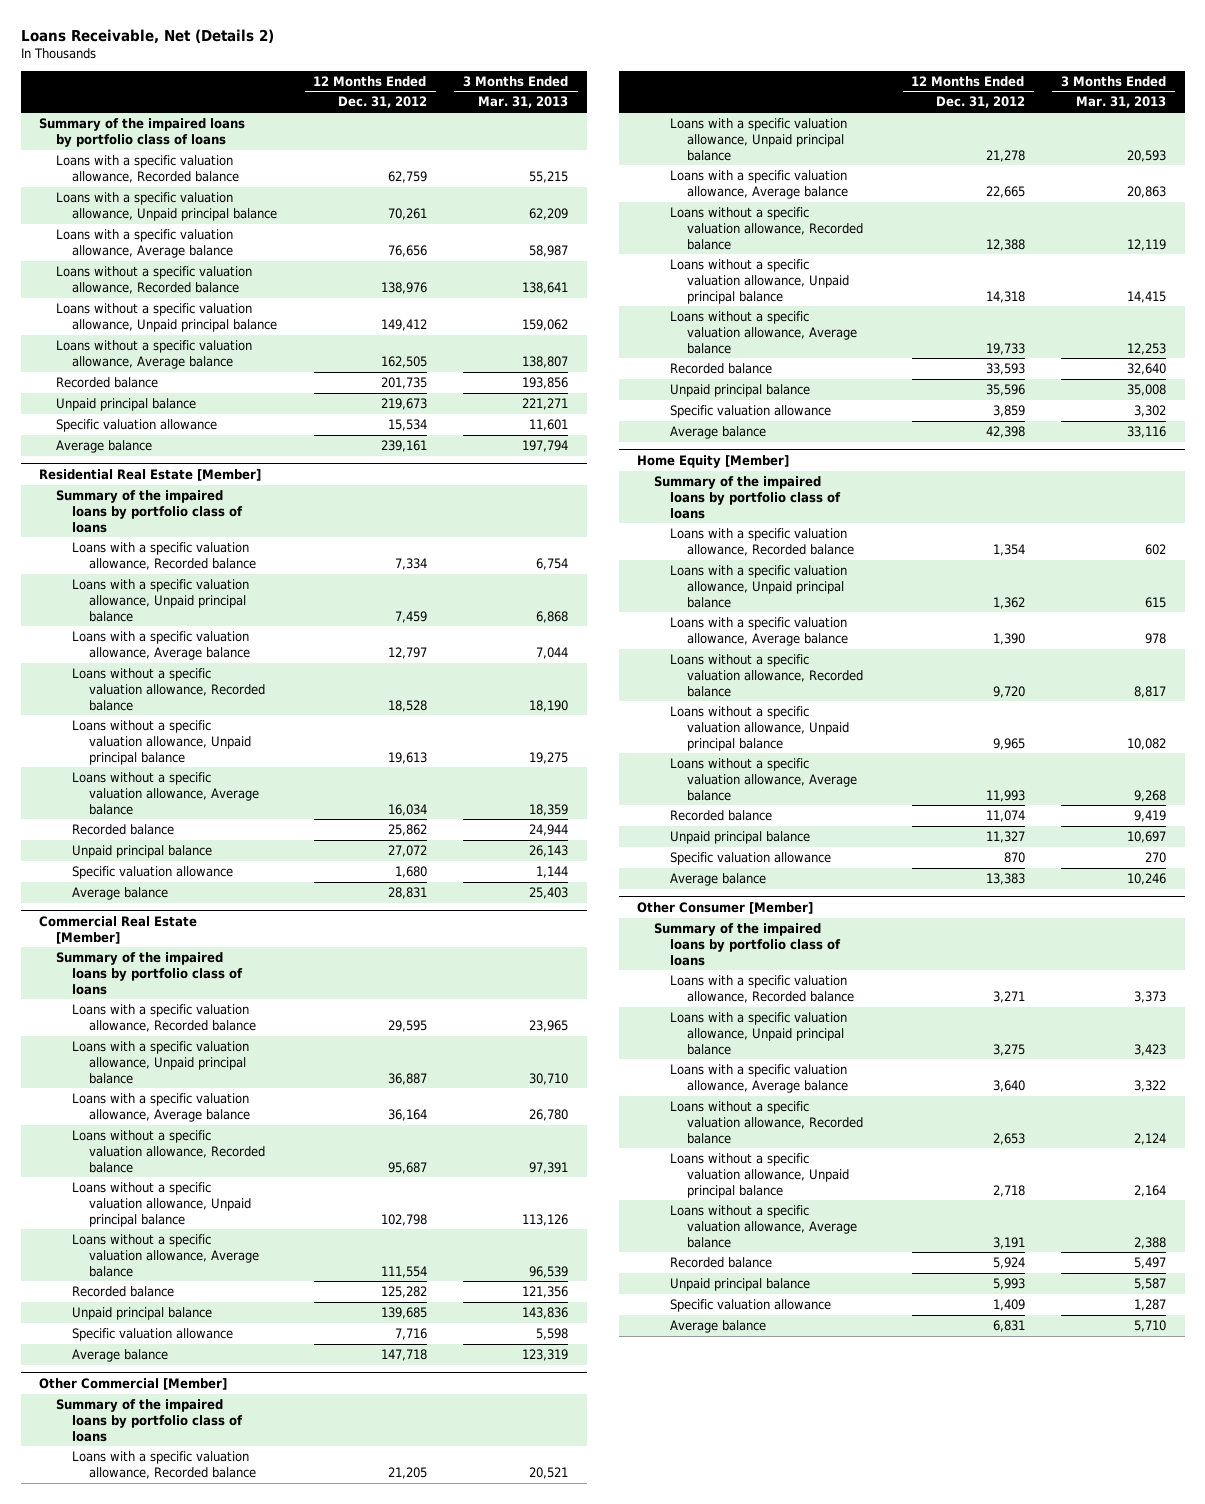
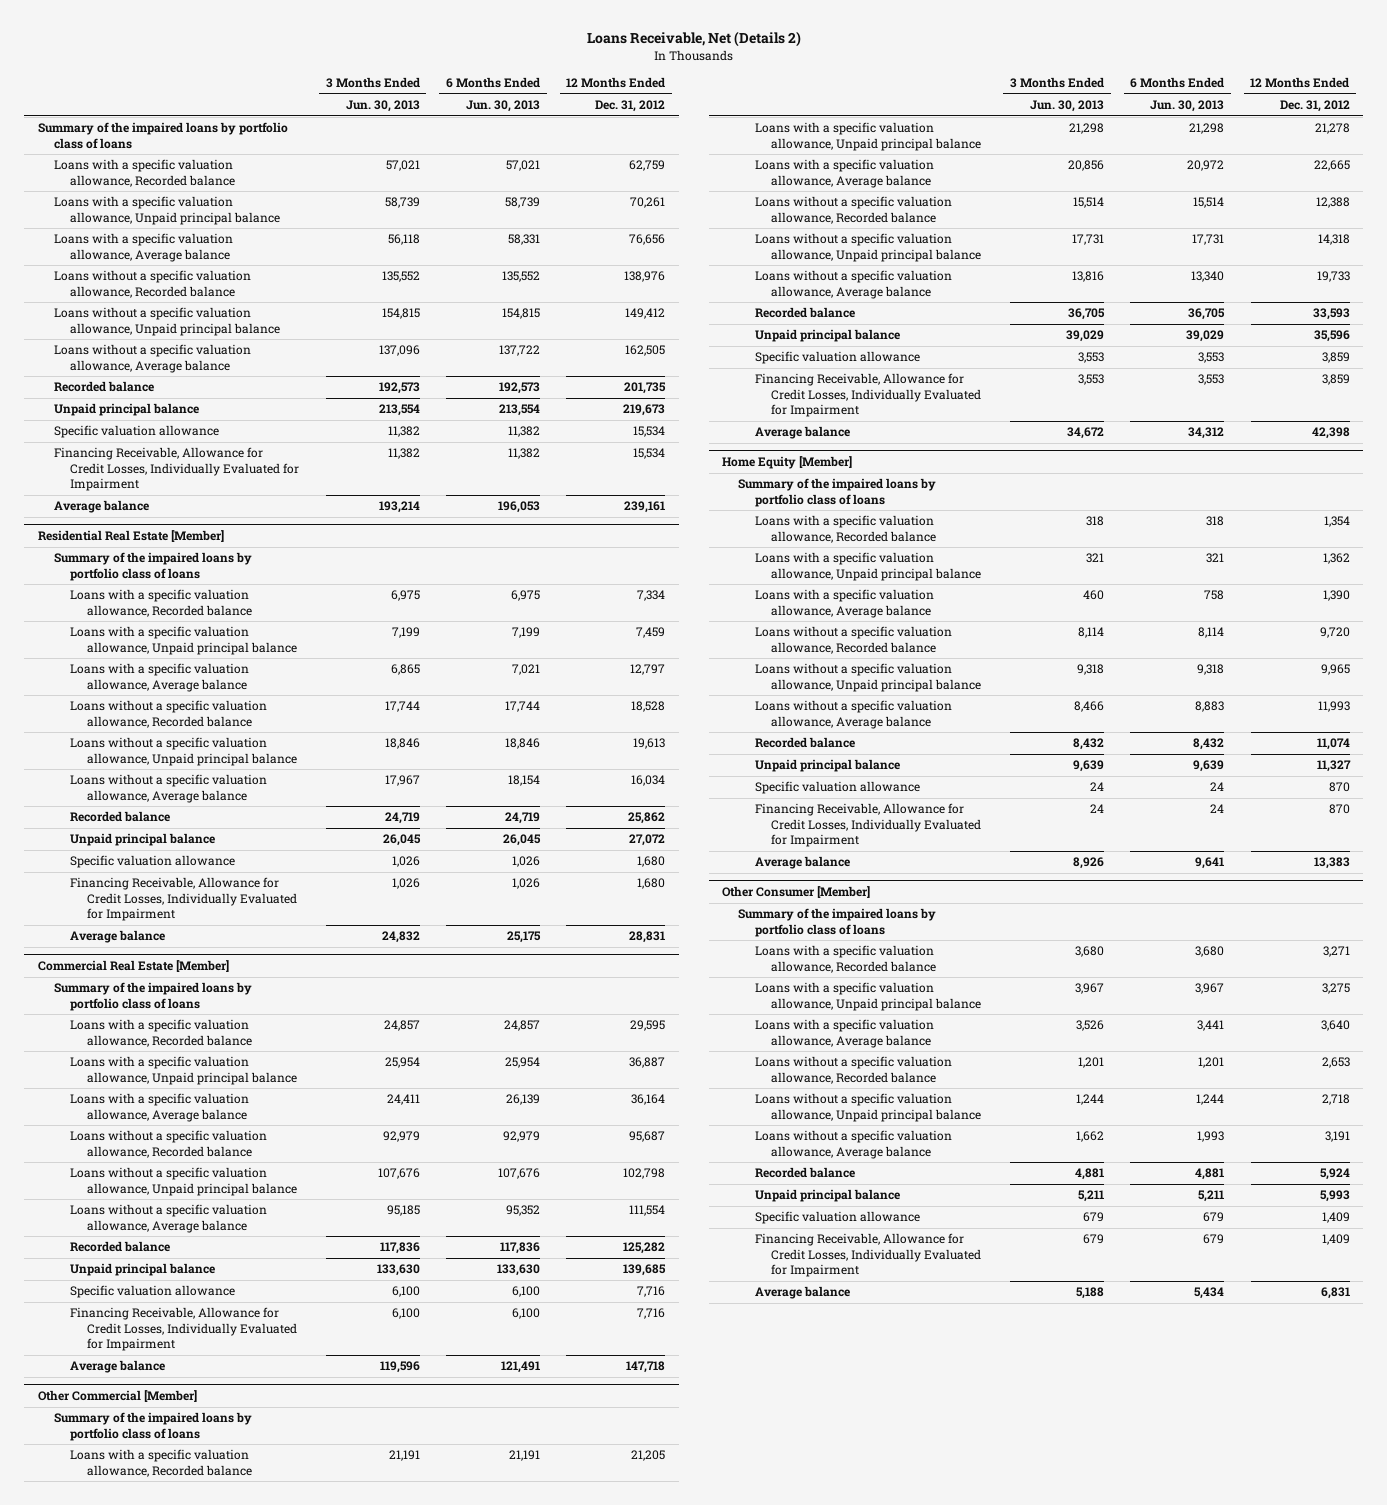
- | 12 Months Ended Dec. 31, 2012 | 3 Months Ended Mar. 31, 2013
+ | 3 Months Ended Jun. 30, 2013 | 6 Months Ended Jun. 30, 2013 | 12 Months Ended Dec. 31, 2012
+ Financing Receivable, Allowance for Credit Losses, Individually Evaluated for Impairment | 11,382 | 11,382 | 15,534
@ Residential Real Estate [Member]
+ Financing Receivable, Allowance for Credit Losses, Individually Evaluated for Impairment | 1,026 | 1,026 | 1,680
@ Commercial Real Estate [Member]
+ Financing Receivable, Allowance for Credit Losses, Individually Evaluated for Impairment | 6,100 | 6,100 | 7,716
@ Other Commercial [Member]
+ Financing Receivable, Allowance for Credit Losses, Individually Evaluated for Impairment | 3,553 | 3,553 | 3,859
@ Home Equity [Member]
+ Financing Receivable, Allowance for Credit Losses, Individually Evaluated for Impairment | 24 | 24 | 870
@ Other Consumer [Member]
+ Financing Receivable, Allowance for Credit Losses, Individually Evaluated for Impairment | 679 | 679 | 1,409

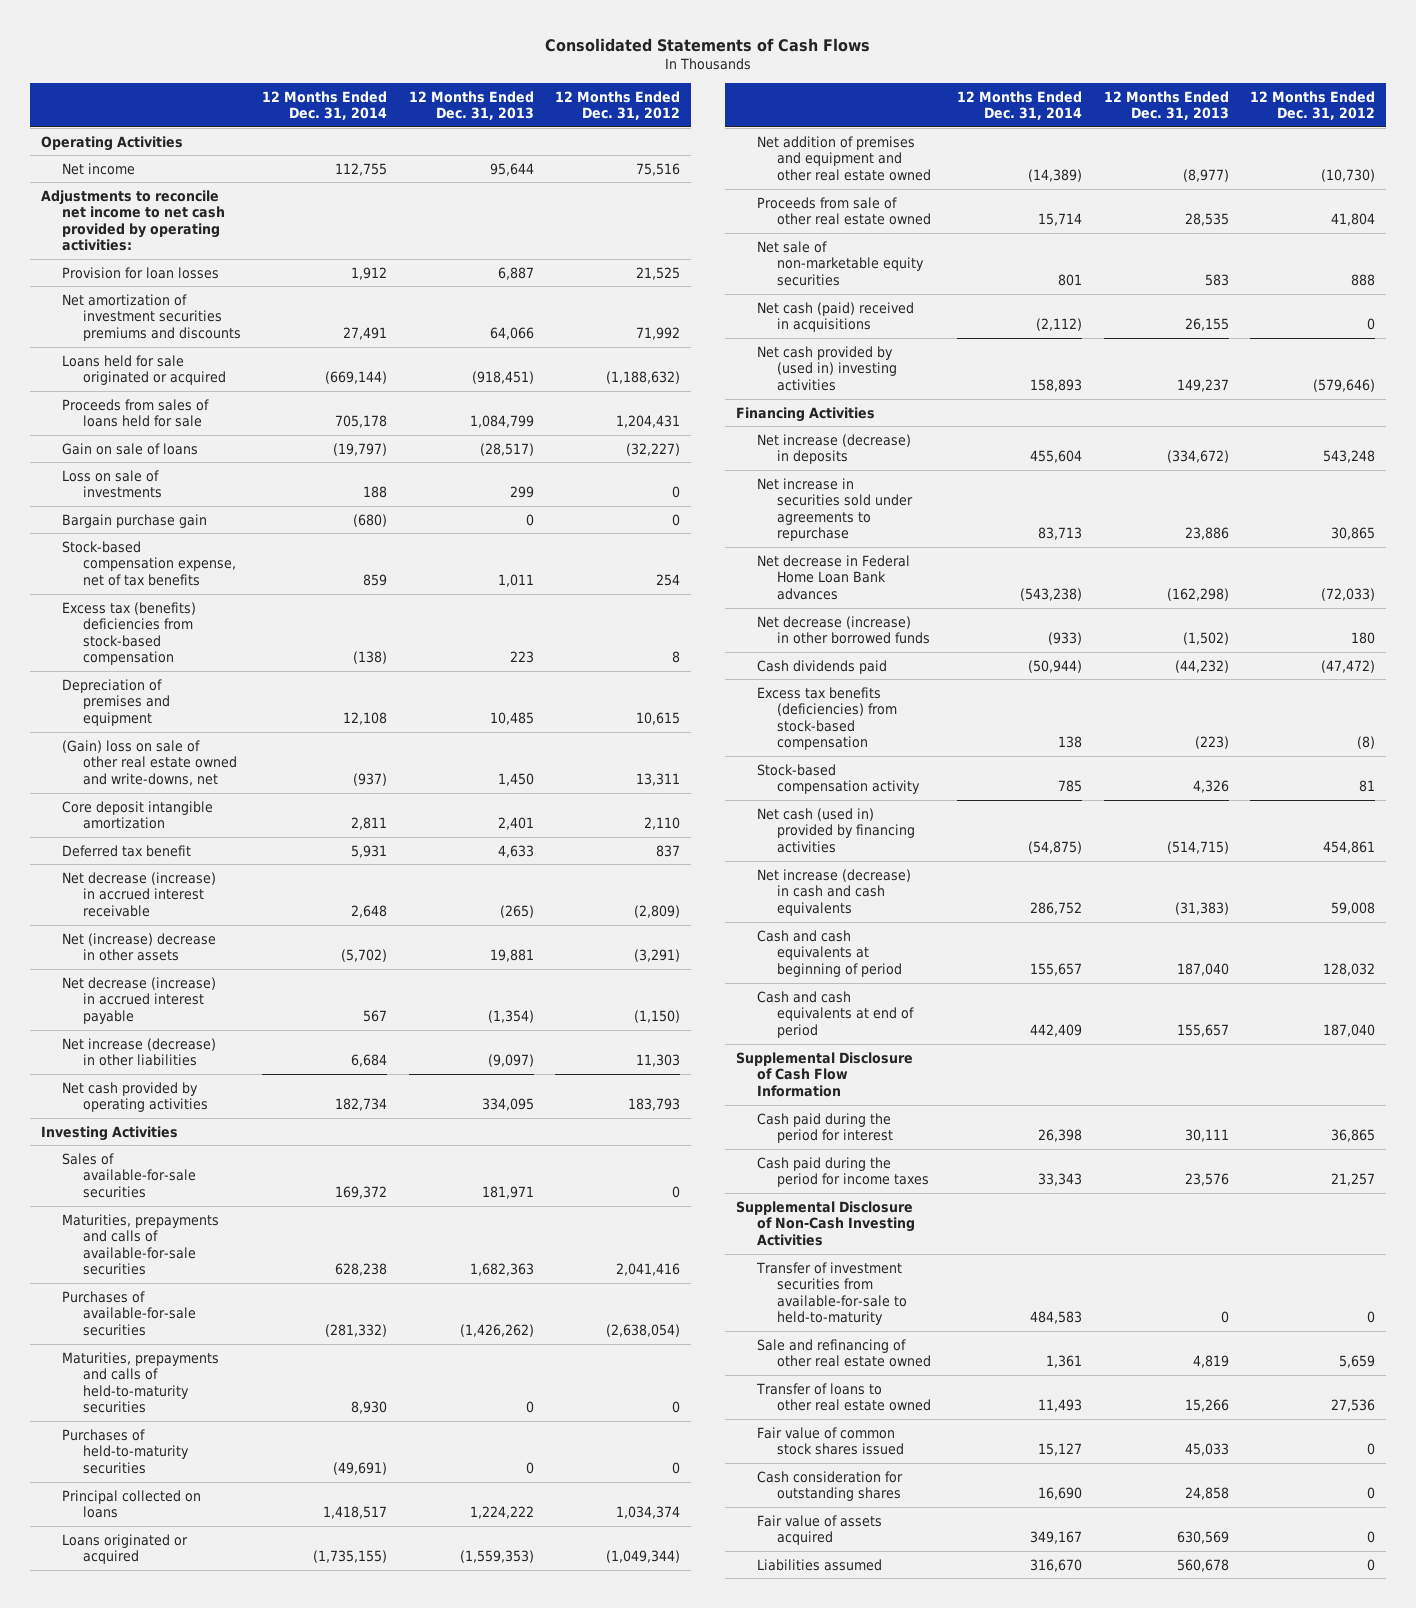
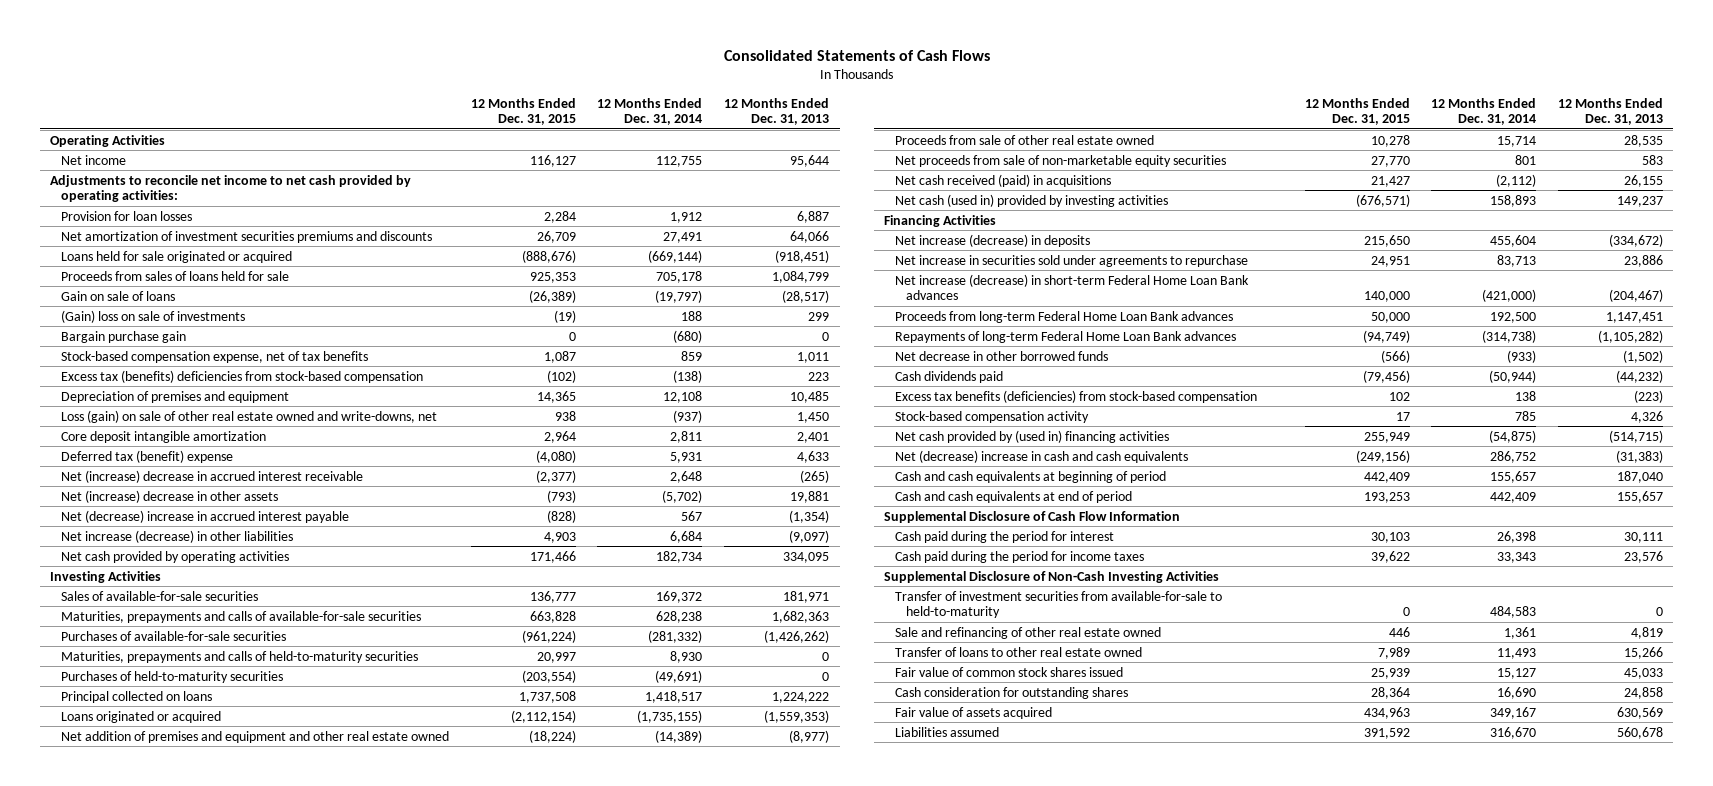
- | 12 Months Ended Dec. 31, 2014 | 12 Months Ended Dec. 31, 2013 | 12 Months Ended Dec. 31, 2012
+ | 12 Months Ended Dec. 31, 2015 | 12 Months Ended Dec. 31, 2014 | 12 Months Ended Dec. 31, 2013
- Loss on sale of investments | 188 | 299 | 0
+ (Gain) loss on sale of investments | (19) | 188 | 299
- (Gain) loss on sale of other real estate owned and write-downs, net | (937) | 1,450 | 13,311
+ Loss (gain) on sale of other real estate owned and write-downs, net | 938 | (937) | 1,450
- Deferred tax benefit | 5,931 | 4,633 | 837
- Net decrease (increase) in accrued interest receivable | 2,648 | (265) | (2,809)
+ Deferred tax (benefit) expense | (4,080) | 5,931 | 4,633
+ Net (increase) decrease in accrued interest receivable | (2,377) | 2,648 | (265)
- Net decrease (increase) in accrued interest payable | 567 | (1,354) | (1,150)
+ Net (decrease) increase in accrued interest payable | (828) | 567 | (1,354)
- Net sale of non-marketable equity securities | 801 | 583 | 888
- Net cash (paid) received in acquisitions | (2,112) | 26,155 | 0
- Net cash provided by (used in) investing activities | 158,893 | 149,237 | (579,646)
+ Net proceeds from sale of non-marketable equity securities | 27,770 | 801 | 583
+ Net cash received (paid) in acquisitions | 21,427 | (2,112) | 26,155
+ Net cash (used in) provided by investing activities | (676,571) | 158,893 | 149,237
- Net decrease in Federal Home Loan Bank advances | (543,238) | (162,298) | (72,033)
- Net decrease (increase) in other borrowed funds | (933) | (1,502) | 180
+ Net increase (decrease) in short-term Federal Home Loan Bank advances | 140,000 | (421,000) | (204,467)
+ Proceeds from long-term Federal Home Loan Bank advances | 50,000 | 192,500 | 1,147,451
+ Repayments of long-term Federal Home Loan Bank advances | (94,749) | (314,738) | (1,105,282)
+ Net decrease in other borrowed funds | (566) | (933) | (1,502)
- Net cash (used in) provided by financing activities | (54,875) | (514,715) | 454,861
- Net increase (decrease) in cash and cash equivalents | 286,752 | (31,383) | 59,008
+ Net cash provided by (used in) financing activities | 255,949 | (54,875) | (514,715)
+ Net (decrease) increase in cash and cash equivalents | (249,156) | 286,752 | (31,383)

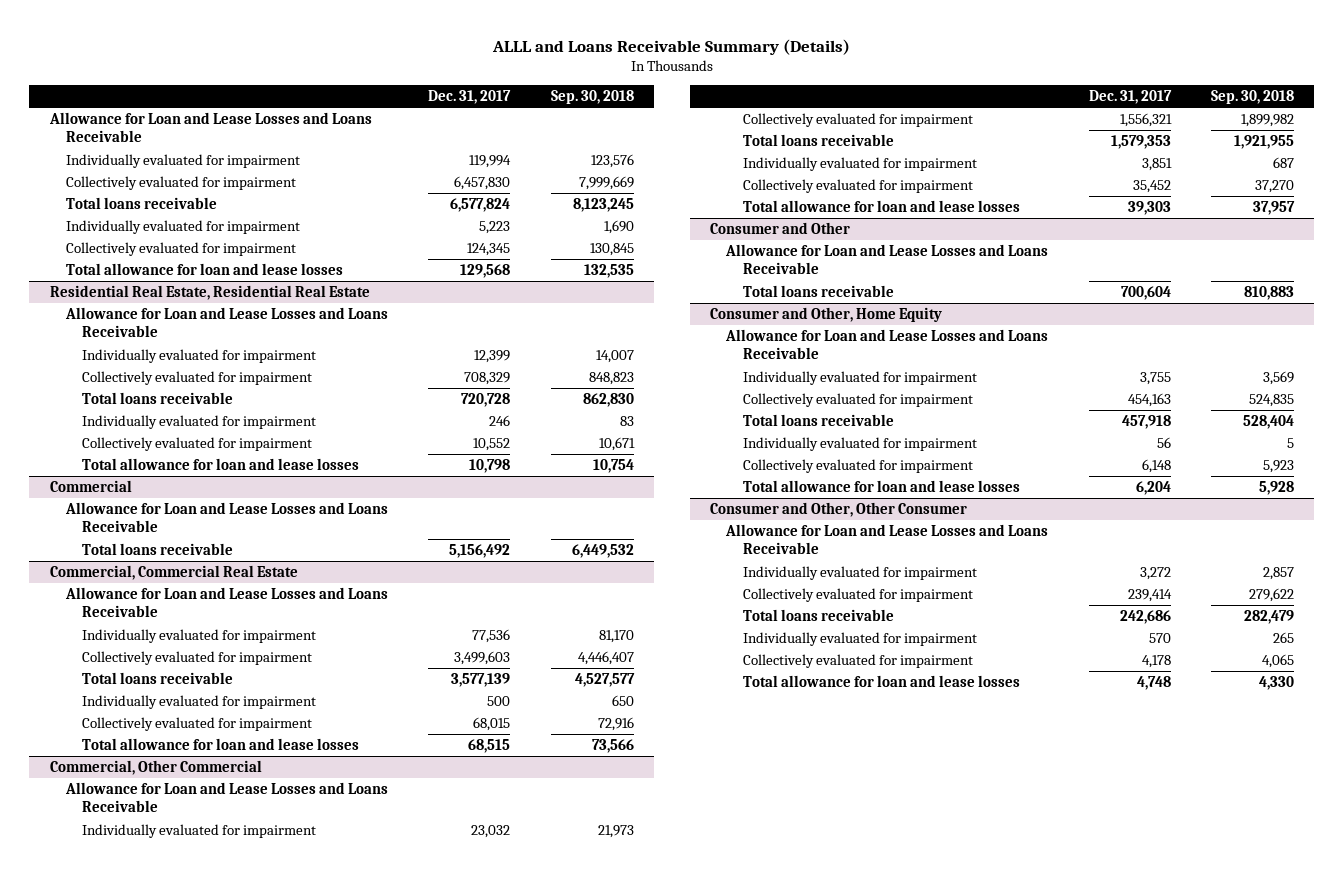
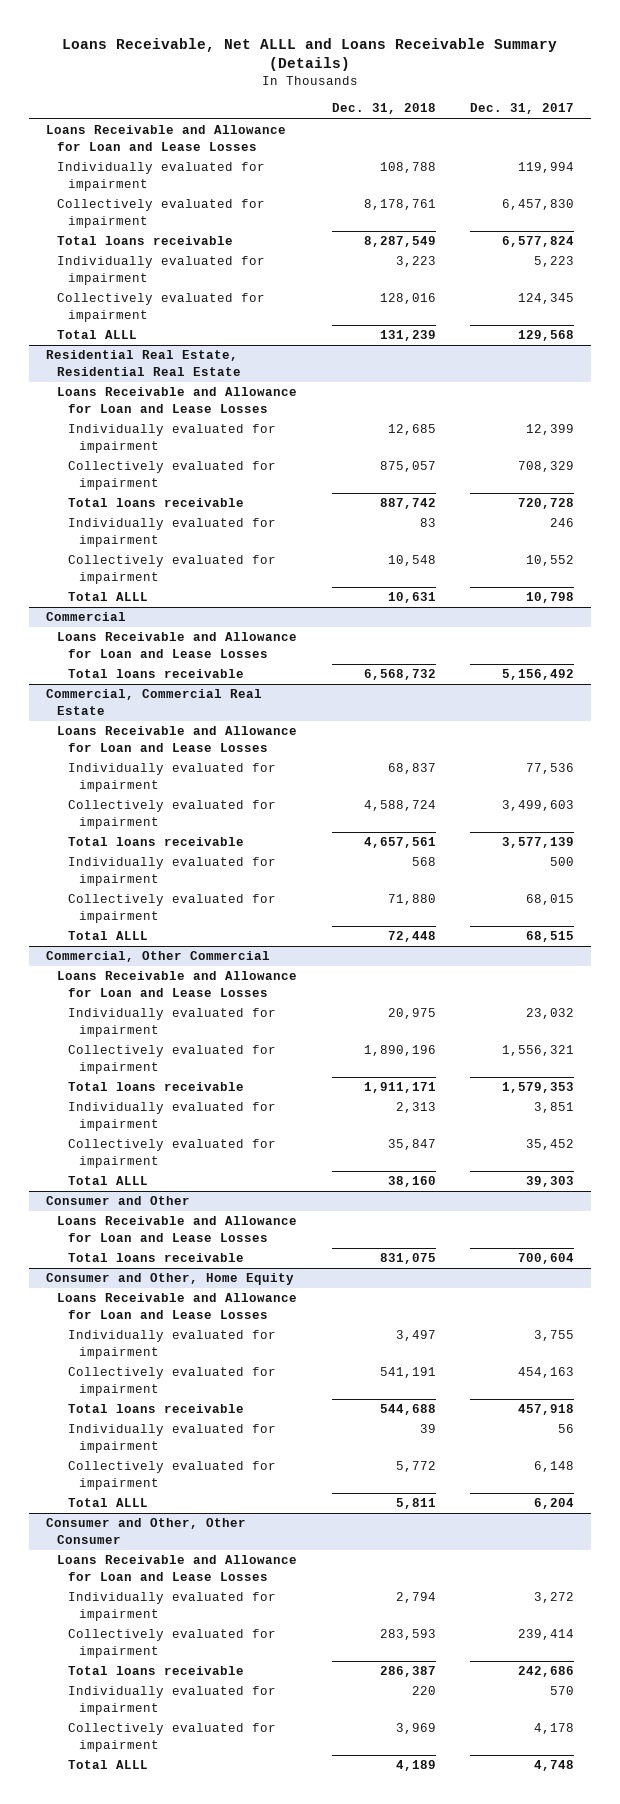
- ALLL and Loans Receivable Summary (Details)
+ Loans Receivable, Net ALLL and Loans Receivable Summary (Details)
- | Dec. 31, 2017 | Sep. 30, 2018
+ | Dec. 31, 2018 | Dec. 31, 2017
- Allowance for Loan and Lease Losses and Loans Receivable
+ Loans Receivable and Allowance for Loan and Lease Losses
- Total allowance for loan and lease losses | 129,568 | 132,535
+ Total ALLL | 131,239 | 129,568
@ Residential Real Estate, Residential Real Estate
- Allowance for Loan and Lease Losses and Loans Receivable
+ Loans Receivable and Allowance for Loan and Lease Losses
- Total allowance for loan and lease losses | 10,798 | 10,754
+ Total ALLL | 10,631 | 10,798
@ Commercial
- Allowance for Loan and Lease Losses and Loans Receivable
+ Loans Receivable and Allowance for Loan and Lease Losses
@ Commercial, Commercial Real Estate
- Allowance for Loan and Lease Losses and Loans Receivable
+ Loans Receivable and Allowance for Loan and Lease Losses
- Total allowance for loan and lease losses | 68,515 | 73,566
+ Total ALLL | 72,448 | 68,515
@ Commercial, Other Commercial
- Allowance for Loan and Lease Losses and Loans Receivable
+ Loans Receivable and Allowance for Loan and Lease Losses
- Total allowance for loan and lease losses | 39,303 | 37,957
+ Total ALLL | 38,160 | 39,303
@ Consumer and Other
- Allowance for Loan and Lease Losses and Loans Receivable
+ Loans Receivable and Allowance for Loan and Lease Losses
@ Consumer and Other, Home Equity
- Allowance for Loan and Lease Losses and Loans Receivable
+ Loans Receivable and Allowance for Loan and Lease Losses
- Total allowance for loan and lease losses | 6,204 | 5,928
+ Total ALLL | 5,811 | 6,204
@ Consumer and Other, Other Consumer
- Allowance for Loan and Lease Losses and Loans Receivable
+ Loans Receivable and Allowance for Loan and Lease Losses
- Total allowance for loan and lease losses | 4,748 | 4,330
+ Total ALLL | 4,189 | 4,748

